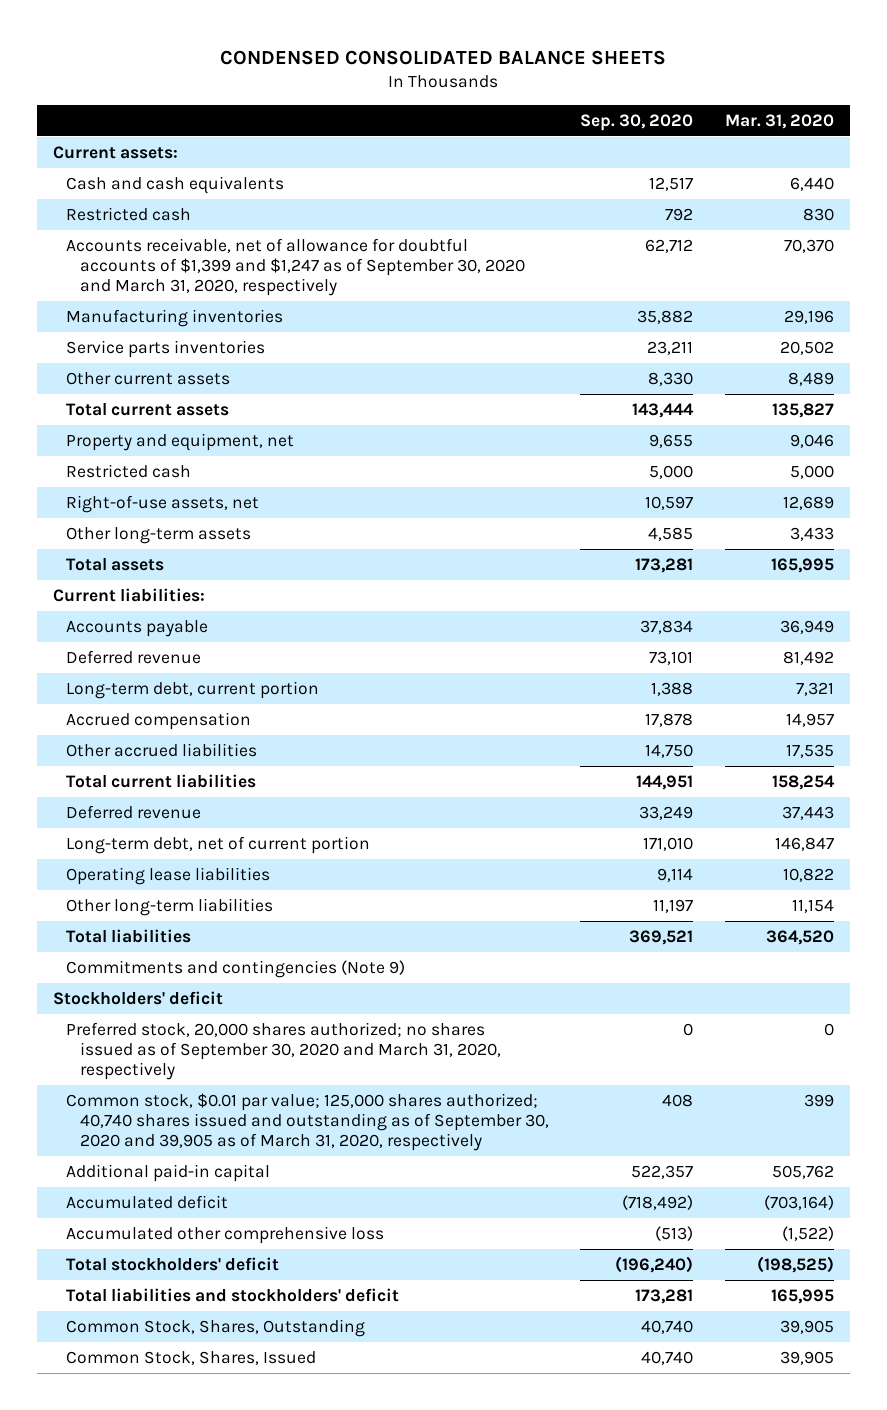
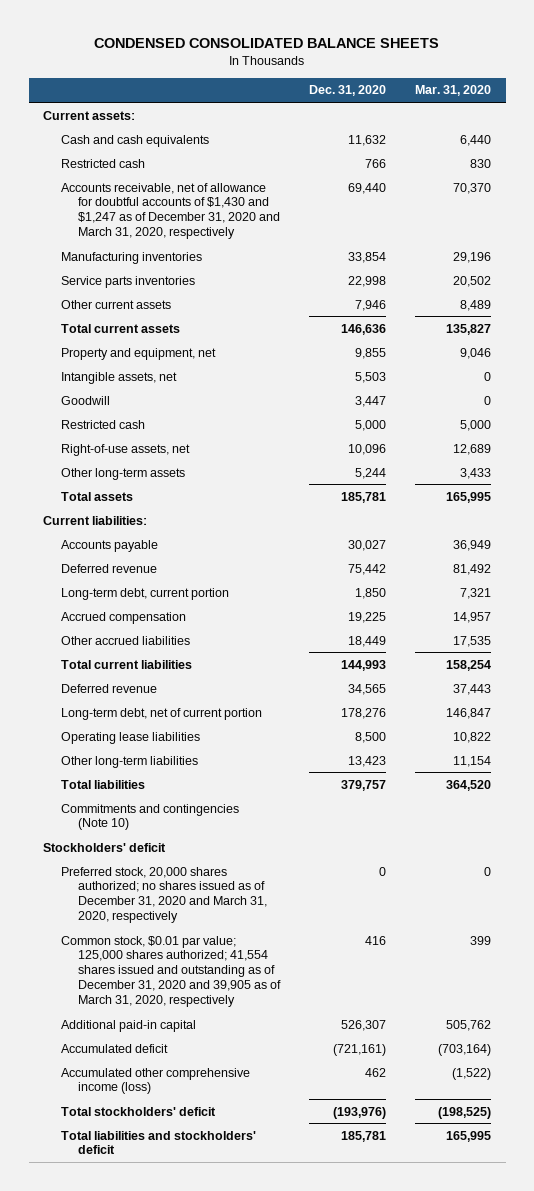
- | Sep. 30, 2020 | Mar. 31, 2020
+ | Dec. 31, 2020 | Mar. 31, 2020
- Accounts receivable, net of allowance for doubtful accounts of $1,399 and $1,247 as of September 30, 2020 and March 31, 2020, respectively | 62,712 | 70,370
+ Accounts receivable, net of allowance for doubtful accounts of $1,430 and $1,247 as of December 31, 2020 and March 31, 2020, respectively | 69,440 | 70,370
+ Intangible assets, net | 5,503 | 0
+ Goodwill | 3,447 | 0
- Commitments and contingencies (Note 9)
+ Commitments and contingencies (Note 10)
- Preferred stock, 20,000 shares authorized; no shares issued as of September 30, 2020 and March 31, 2020, respectively | 0 | 0
- Common stock, $0.01 par value; 125,000 shares authorized; 40,740 shares issued and outstanding as of September 30, 2020 and 39,905 as of March 31, 2020, respectively | 408 | 399
+ Preferred stock, 20,000 shares authorized; no shares issued as of December 31, 2020 and March 31, 2020, respectively | 0 | 0
+ Common stock, $0.01 par value; 125,000 shares authorized; 41,554 shares issued and outstanding as of December 31, 2020 and 39,905 as of March 31, 2020, respectively | 416 | 399
- Accumulated other comprehensive loss | (513) | (1,522)
+ Accumulated other comprehensive income (loss) | 462 | (1,522)
- Common Stock, Shares, Outstanding | 40,740 | 39,905
- Common Stock, Shares, Issued | 40,740 | 39,905

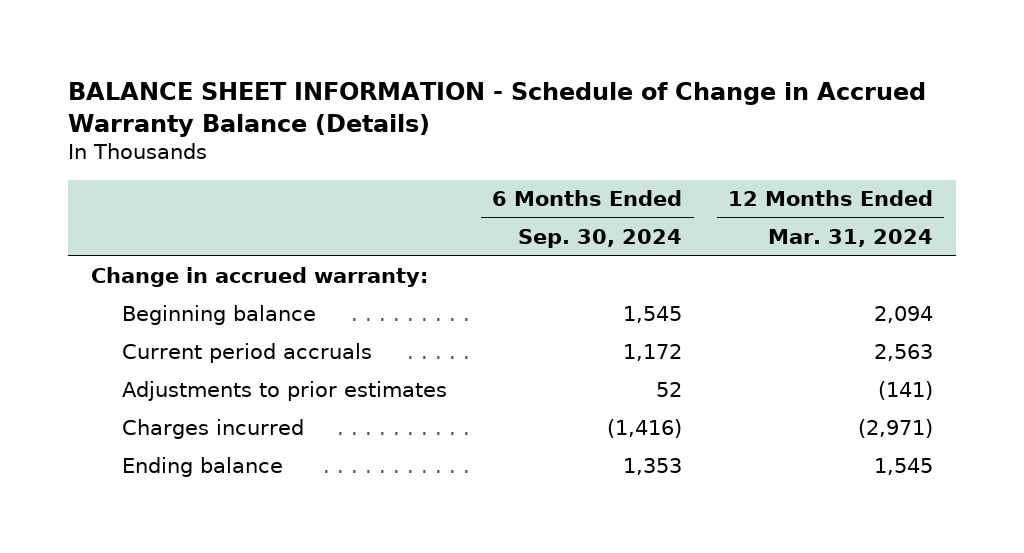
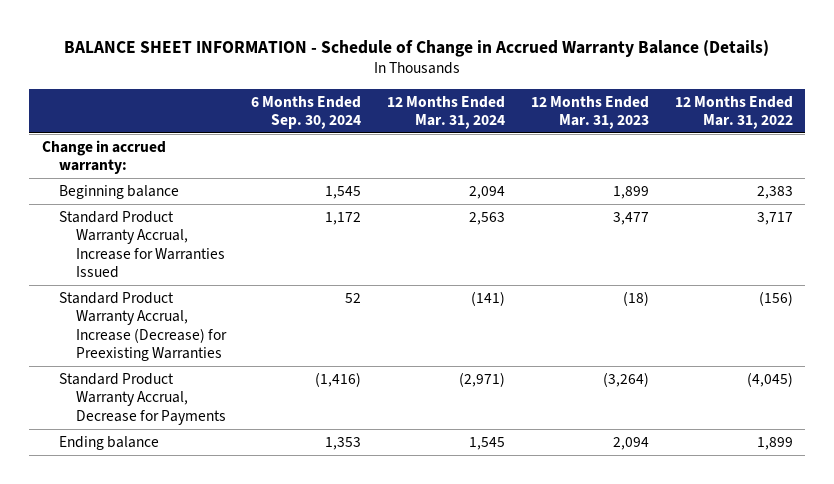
- | 6 Months Ended Sep. 30, 2024 | 12 Months Ended Mar. 31, 2024
+ | 6 Months Ended Sep. 30, 2024 | 12 Months Ended Mar. 31, 2024 | 12 Months Ended Mar. 31, 2023 | 12 Months Ended Mar. 31, 2022
- Current period accruals | 1,172 | 2,563
- Adjustments to prior estimates | 52 | (141)
- Charges incurred | (1,416) | (2,971)
+ Standard Product Warranty Accrual, Increase for Warranties Issued | 1,172 | 2,563 | 3,477 | 3,717
+ Standard Product Warranty Accrual, Increase (Decrease) for Preexisting Warranties | 52 | (141) | (18) | (156)
+ Standard Product Warranty Accrual, Decrease for Payments | (1,416) | (2,971) | (3,264) | (4,045)

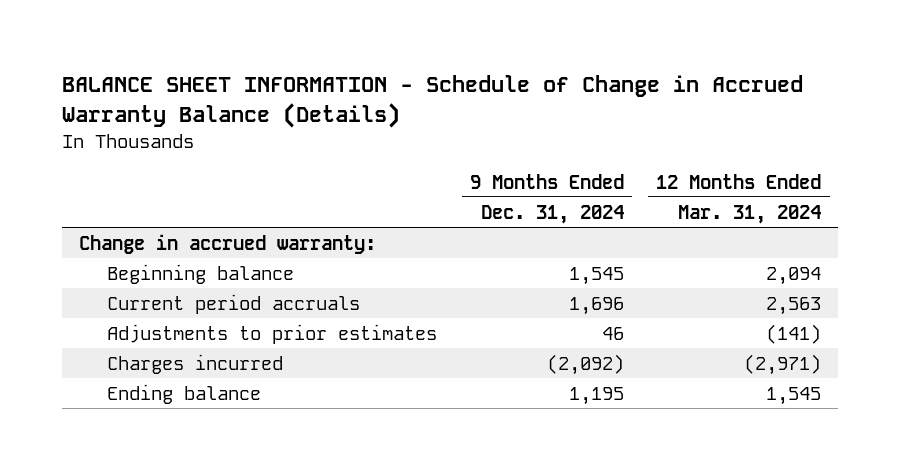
- | 6 Months Ended Sep. 30, 2024 | 12 Months Ended Mar. 31, 2024 | 12 Months Ended Mar. 31, 2023 | 12 Months Ended Mar. 31, 2022
+ | 9 Months Ended Dec. 31, 2024 | 12 Months Ended Mar. 31, 2024
- Standard Product Warranty Accrual, Increase for Warranties Issued | 1,172 | 2,563 | 3,477 | 3,717
- Standard Product Warranty Accrual, Increase (Decrease) for Preexisting Warranties | 52 | (141) | (18) | (156)
- Standard Product Warranty Accrual, Decrease for Payments | (1,416) | (2,971) | (3,264) | (4,045)
+ Current period accruals | 1,696 | 2,563
+ Adjustments to prior estimates | 46 | (141)
+ Charges incurred | (2,092) | (2,971)

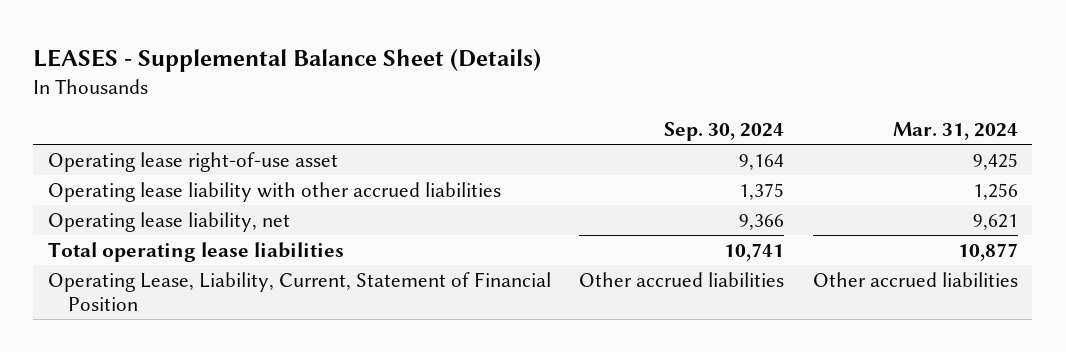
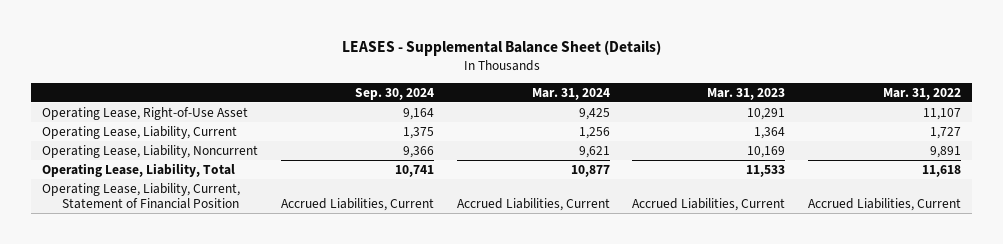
- | Sep. 30, 2024 | Mar. 31, 2024
+ | Sep. 30, 2024 | Mar. 31, 2024 | Mar. 31, 2023 | Mar. 31, 2022
- Operating lease right-of-use asset | 9,164 | 9,425
- Operating lease liability with other accrued liabilities | 1,375 | 1,256
- Operating lease liability, net | 9,366 | 9,621
- Total operating lease liabilities | 10,741 | 10,877
- Operating Lease, Liability, Current, Statement of Financial Position | Other accrued liabilities | Other accrued liabilities
+ Operating Lease, Right-of-Use Asset | 9,164 | 9,425 | 10,291 | 11,107
+ Operating Lease, Liability, Current | 1,375 | 1,256 | 1,364 | 1,727
+ Operating Lease, Liability, Noncurrent | 9,366 | 9,621 | 10,169 | 9,891
+ Operating Lease, Liability, Total | 10,741 | 10,877 | 11,533 | 11,618
+ Operating Lease, Liability, Current, Statement of Financial Position | Accrued Liabilities, Current | Accrued Liabilities, Current | Accrued Liabilities, Current | Accrued Liabilities, Current

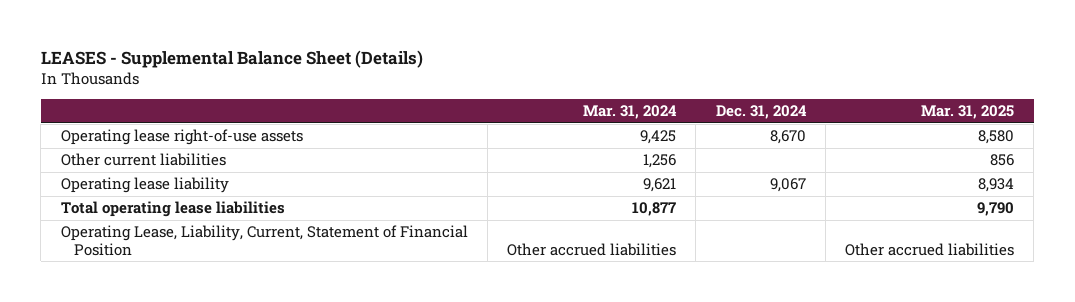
- | Sep. 30, 2024 | Mar. 31, 2024 | Mar. 31, 2023 | Mar. 31, 2022
+ | Mar. 31, 2024 | Dec. 31, 2024 | Mar. 31, 2025
- Operating Lease, Right-of-Use Asset | 9,164 | 9,425 | 10,291 | 11,107
- Operating Lease, Liability, Current | 1,375 | 1,256 | 1,364 | 1,727
- Operating Lease, Liability, Noncurrent | 9,366 | 9,621 | 10,169 | 9,891
- Operating Lease, Liability, Total | 10,741 | 10,877 | 11,533 | 11,618
- Operating Lease, Liability, Current, Statement of Financial Position | Accrued Liabilities, Current | Accrued Liabilities, Current | Accrued Liabilities, Current | Accrued Liabilities, Current
+ Operating lease right-of-use assets | 9,425 | 8,670 | 8,580
+ Other current liabilities | 1,256 | | 856
+ Operating lease liability | 9,621 | 9,067 | 8,934
+ Total operating lease liabilities | 10,877 | | 9,790
+ Operating Lease, Liability, Current, Statement of Financial Position | Other accrued liabilities | | Other accrued liabilities

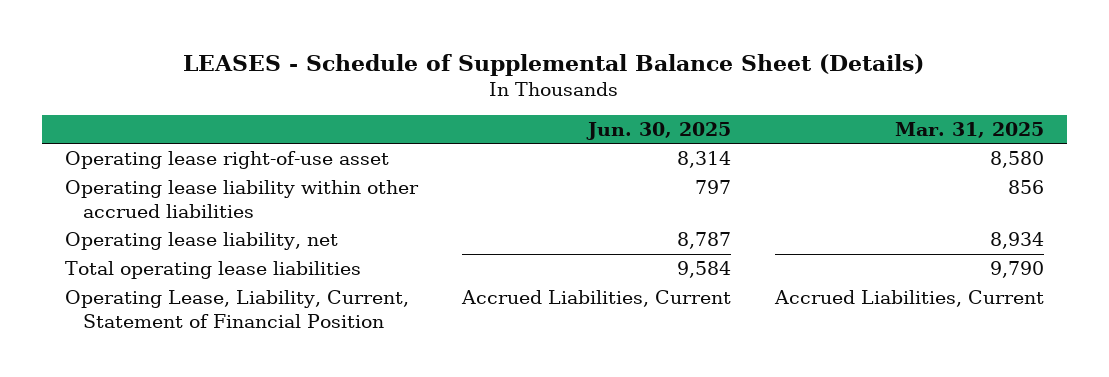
- LEASES - Supplemental Balance Sheet (Details)
+ LEASES - Schedule of Supplemental Balance Sheet (Details)
- | Mar. 31, 2024 | Dec. 31, 2024 | Mar. 31, 2025
+ | Jun. 30, 2025 | Mar. 31, 2025
- Operating lease right-of-use assets | 9,425 | 8,670 | 8,580
- Other current liabilities | 1,256 | | 856
- Operating lease liability | 9,621 | 9,067 | 8,934
+ Operating lease right-of-use asset | 8,314 | 8,580
+ Operating lease liability within other accrued liabilities | 797 | 856
+ Operating lease liability, net | 8,787 | 8,934
- Operating Lease, Liability, Current, Statement of Financial Position | Other accrued liabilities | | Other accrued liabilities
+ Operating Lease, Liability, Current, Statement of Financial Position | Accrued Liabilities, Current | Accrued Liabilities, Current

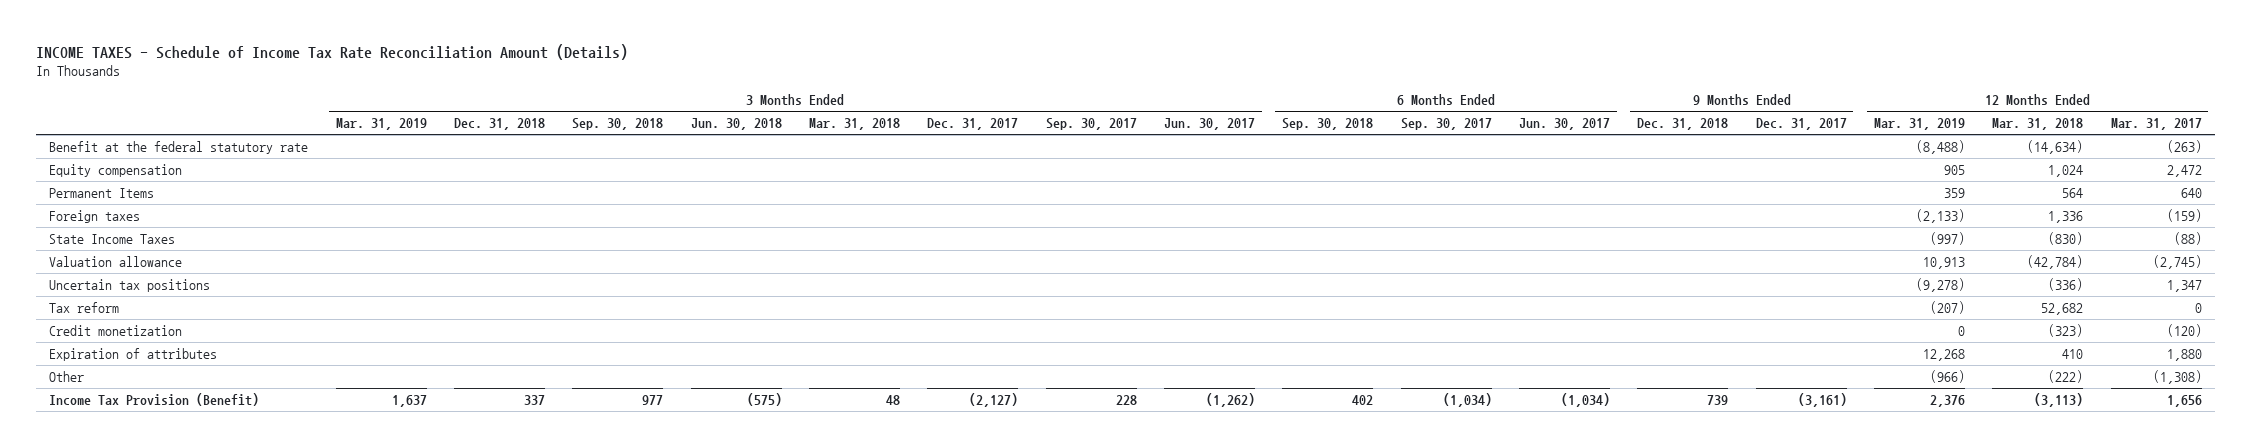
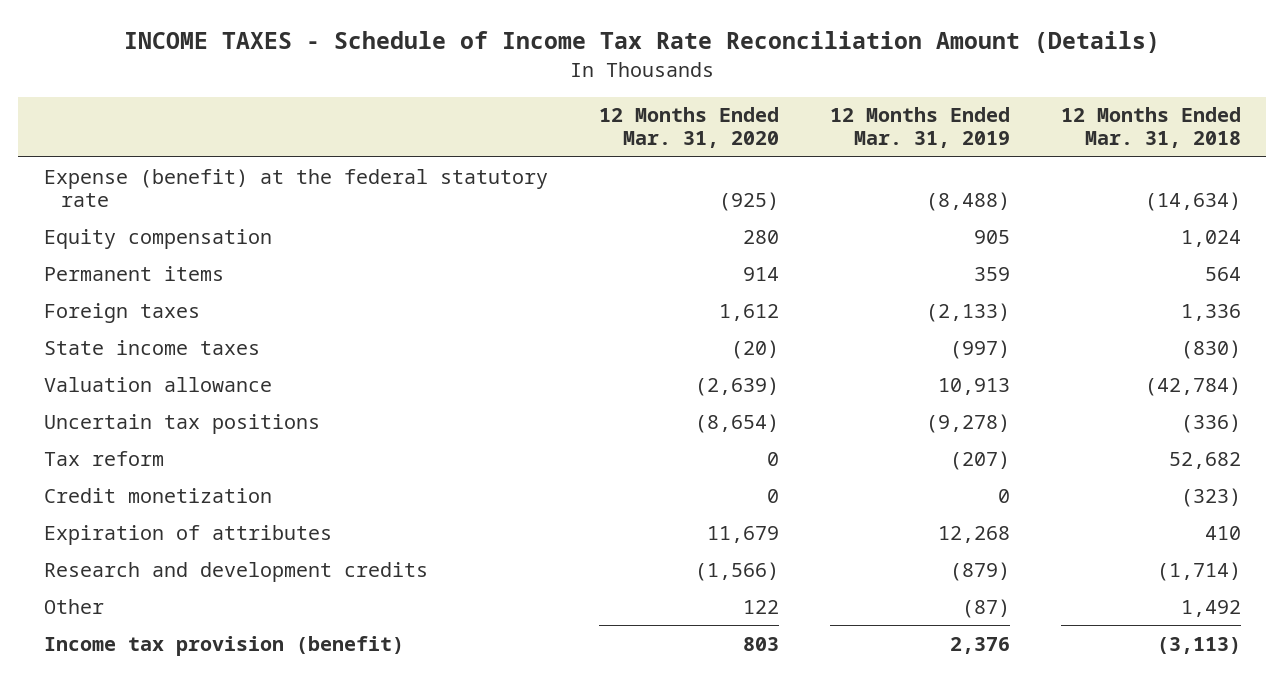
- | 3 Months Ended Mar. 31, 2019 | 3 Months Ended Dec. 31, 2018 | 3 Months Ended Sep. 30, 2018 | 3 Months Ended Jun. 30, 2018 | 3 Months Ended Mar. 31, 2018 | 3 Months Ended Dec. 31, 2017 | 3 Months Ended Sep. 30, 2017 | 3 Months Ended Jun. 30, 2017 | 6 Months Ended Sep. 30, 2018 | 6 Months Ended Sep. 30, 2017 | 6 Months Ended Jun. 30, 2017 | 9 Months Ended Dec. 31, 2018 | 9 Months Ended Dec. 31, 2017 | 12 Months Ended Mar. 31, 2019 | 12 Months Ended Mar. 31, 2018 | 12 Months Ended Mar. 31, 2017
+ | 12 Months Ended Mar. 31, 2020 | 12 Months Ended Mar. 31, 2019 | 12 Months Ended Mar. 31, 2018
- Benefit at the federal statutory rate | | | | | | | | | | | | | | (8,488) | (14,634) | (263)
+ Expense (benefit) at the federal statutory rate | (925) | (8,488) | (14,634)
- Permanent Items | | | | | | | | | | | | | | 359 | 564 | 640
+ Permanent items | 914 | 359 | 564
- State Income Taxes | | | | | | | | | | | | | | (997) | (830) | (88)
+ State income taxes | (20) | (997) | (830)
- Other | | | | | | | | | | | | | | (966) | (222) | (1,308)
- Income Tax Provision (Benefit) | 1,637 | 337 | 977 | (575) | 48 | (2,127) | 228 | (1,262) | 402 | (1,034) | (1,034) | 739 | (3,161) | 2,376 | (3,113) | 1,656
+ Research and development credits | (1,566) | (879) | (1,714)
+ Other | 122 | (87) | 1,492
+ Income tax provision (benefit) | 803 | 2,376 | (3,113)

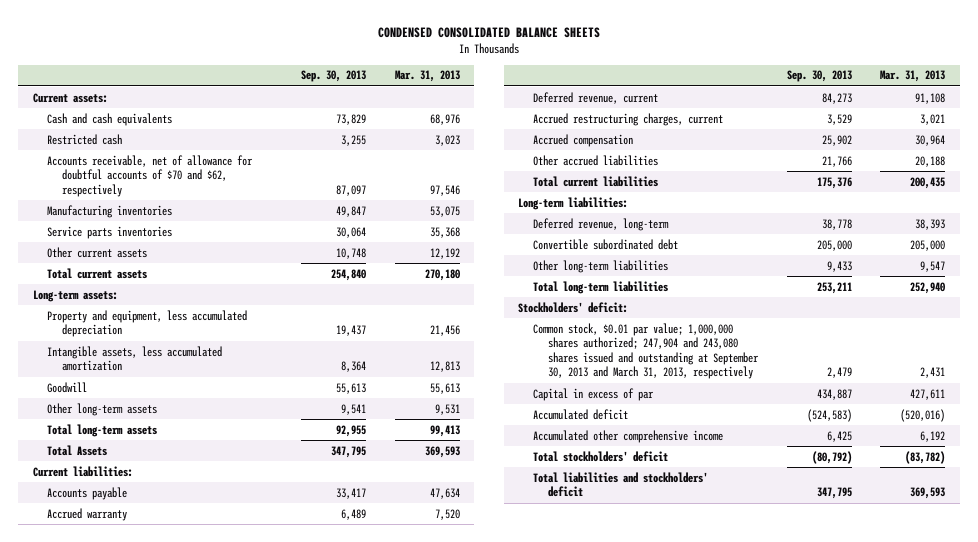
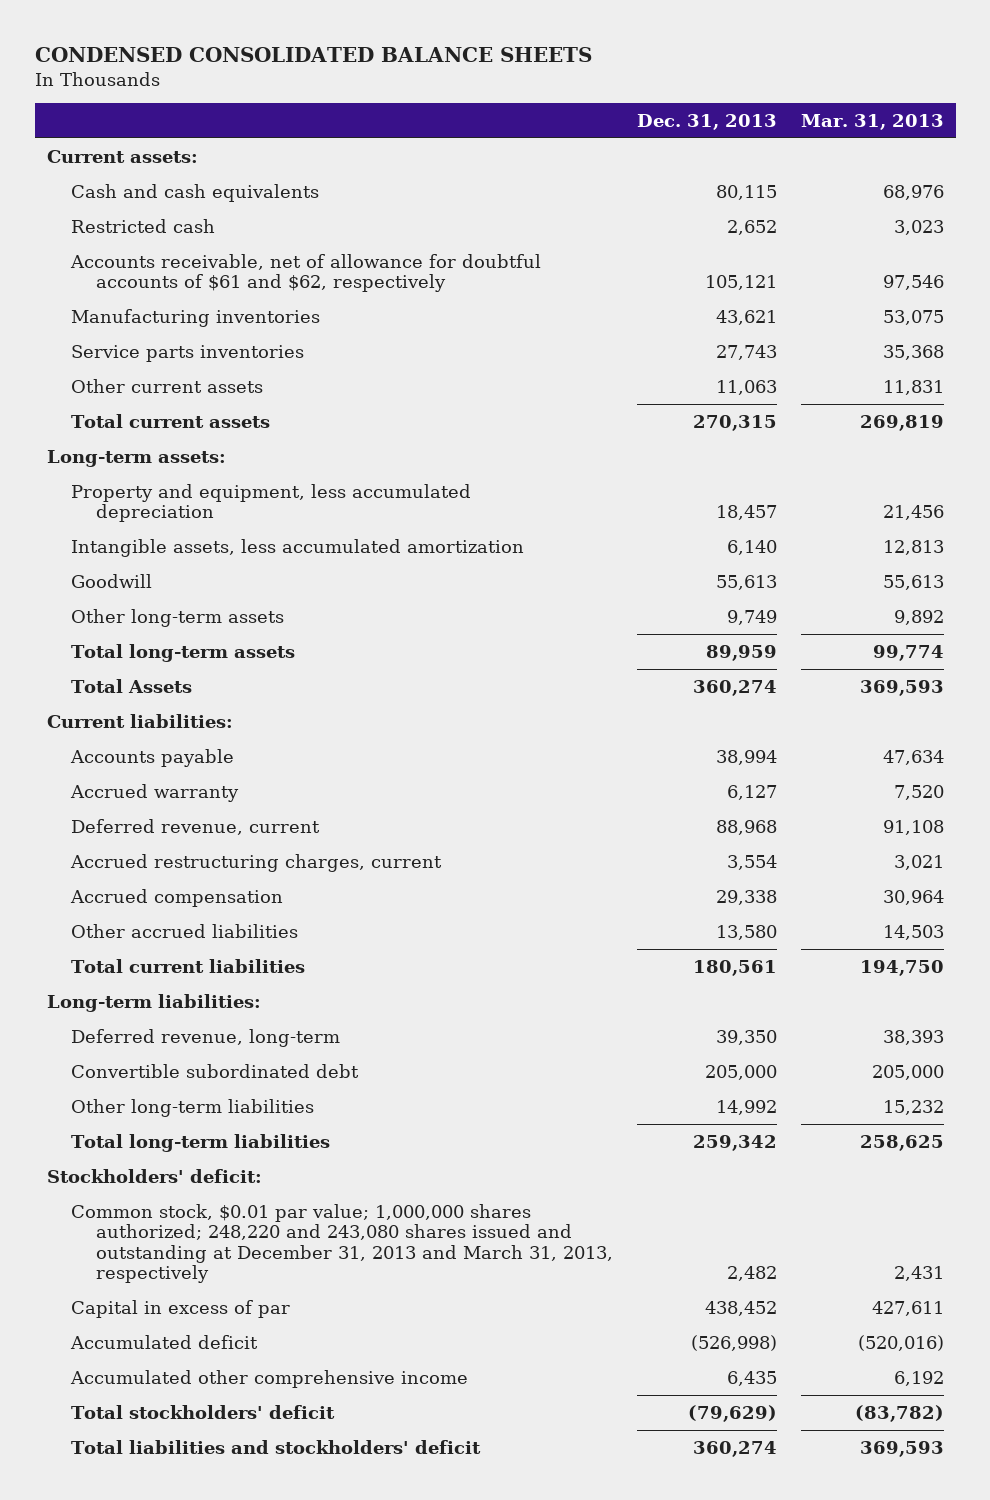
- | Sep. 30, 2013 | Mar. 31, 2013
+ | Dec. 31, 2013 | Mar. 31, 2013
- Accounts receivable, net of allowance for doubtful accounts of $70 and $62, respectively | 87,097 | 97,546
+ Accounts receivable, net of allowance for doubtful accounts of $61 and $62, respectively | 105,121 | 97,546
- Other current assets | 10,748 | 12,192
- Total current assets | 254,840 | 270,180
+ Other current assets | 11,063 | 11,831
+ Total current assets | 270,315 | 269,819
- Other long-term assets | 9,541 | 9,531
- Total long-term assets | 92,955 | 99,413
+ Other long-term assets | 9,749 | 9,892
+ Total long-term assets | 89,959 | 99,774
- Other accrued liabilities | 21,766 | 20,188
- Total current liabilities | 175,376 | 200,435
+ Other accrued liabilities | 13,580 | 14,503
+ Total current liabilities | 180,561 | 194,750
- Other long-term liabilities | 9,433 | 9,547
- Total long-term liabilities | 253,211 | 252,940
+ Other long-term liabilities | 14,992 | 15,232
+ Total long-term liabilities | 259,342 | 258,625
- Common stock, $0.01 par value; 1,000,000 shares authorized; 247,904 and 243,080 shares issued and outstanding at September 30, 2013 and March 31, 2013, respectively | 2,479 | 2,431
+ Common stock, $0.01 par value; 1,000,000 shares authorized; 248,220 and 243,080 shares issued and outstanding at December 31, 2013 and March 31, 2013, respectively | 2,482 | 2,431

